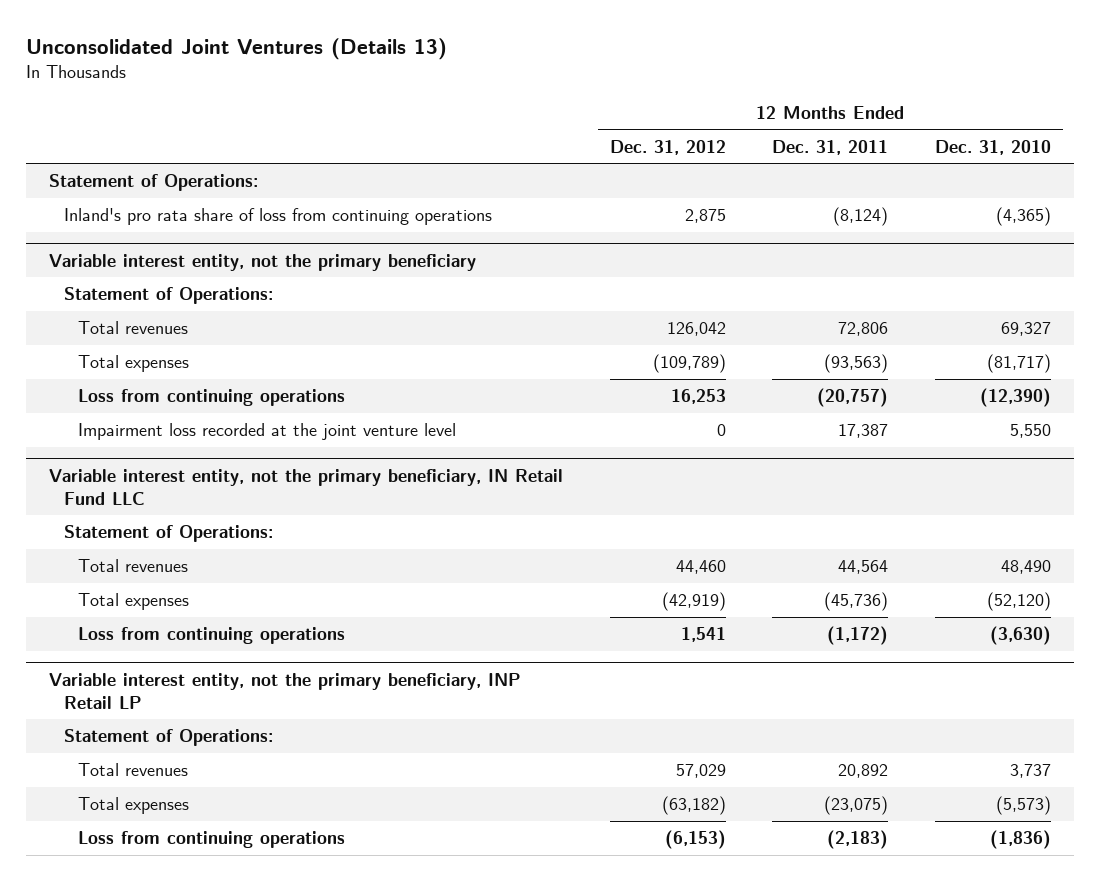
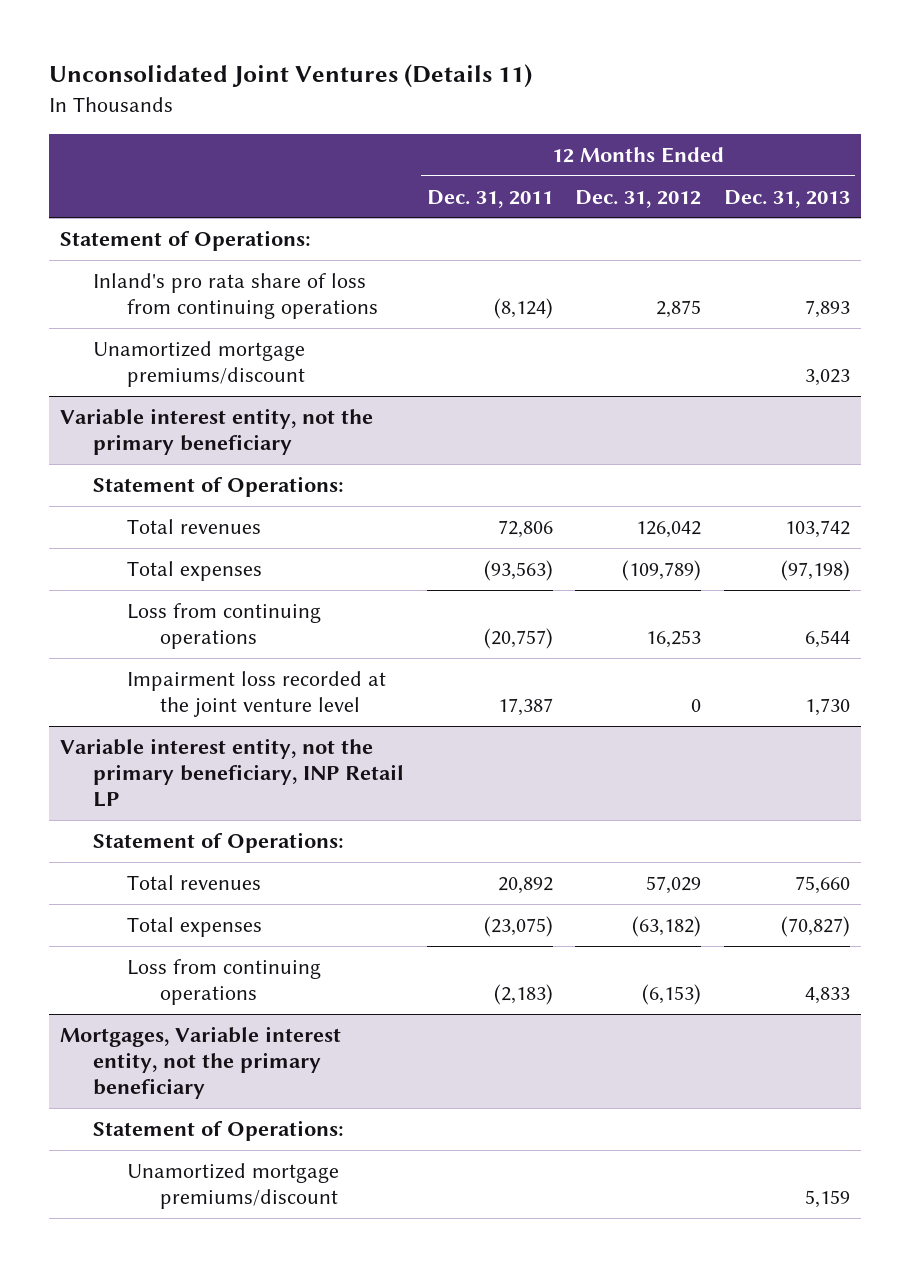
- Unconsolidated Joint Ventures (Details 13)
+ Unconsolidated Joint Ventures (Details 11)
- | 12 Months Ended Dec. 31, 2012 | 12 Months Ended Dec. 31, 2011 | 12 Months Ended Dec. 31, 2010
+ | 12 Months Ended Dec. 31, 2011 | 12 Months Ended Dec. 31, 2012 | 12 Months Ended Dec. 31, 2013
+ Unamortized mortgage premiums/discount | | | 3,023
- Variable interest entity, not the primary beneficiary, IN Retail Fund LLC
- Statement of Operations:
- Total revenues | 44,460 | 44,564 | 48,490
- Total expenses | (42,919) | (45,736) | (52,120)
- Loss from continuing operations | 1,541 | (1,172) | (3,630)
+ Mortgages, Variable interest entity, not the primary beneficiary
+ Statement of Operations:
+ Unamortized mortgage premiums/discount | | | 5,159

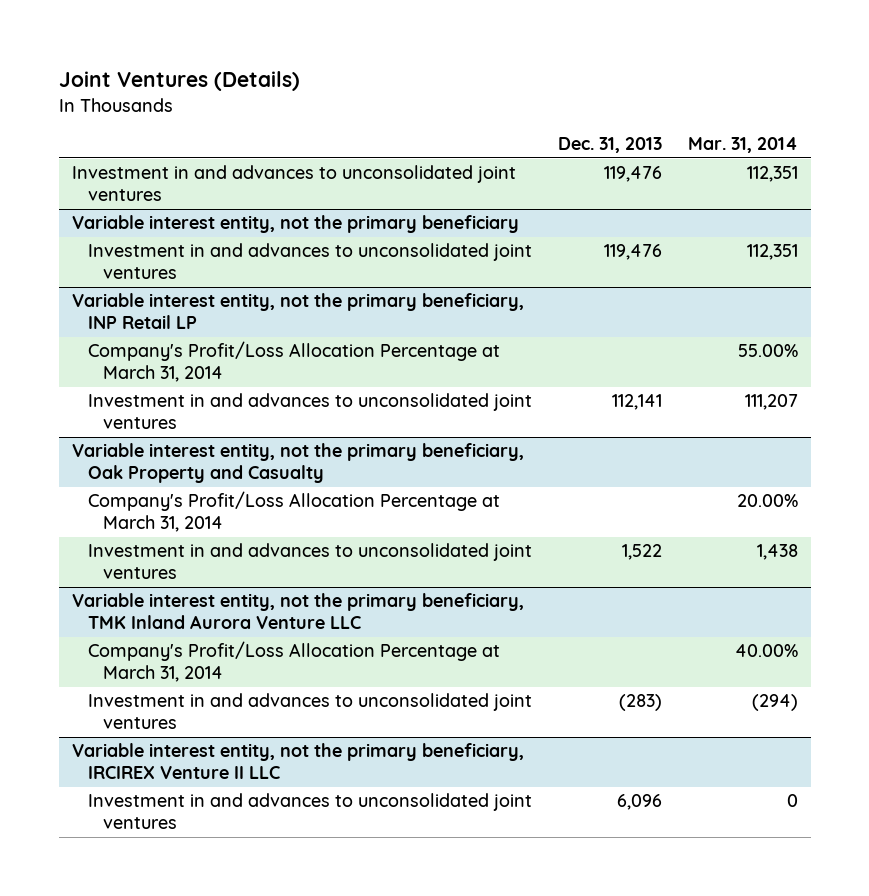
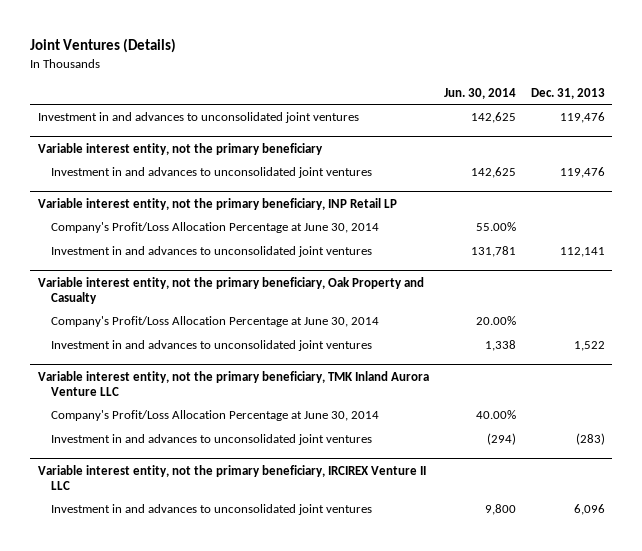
- | Dec. 31, 2013 | Mar. 31, 2014
+ | Jun. 30, 2014 | Dec. 31, 2013
@ Variable interest entity, not the primary beneficiary, INP Retail LP
- Company's Profit/Loss Allocation Percentage at March 31, 2014 | | 55.00%
+ Company's Profit/Loss Allocation Percentage at June 30, 2014 | 55.00% |
@ Variable interest entity, not the primary beneficiary, Oak Property and Casualty
- Company's Profit/Loss Allocation Percentage at March 31, 2014 | | 20.00%
+ Company's Profit/Loss Allocation Percentage at June 30, 2014 | 20.00% |
@ Variable interest entity, not the primary beneficiary, TMK Inland Aurora Venture LLC
- Company's Profit/Loss Allocation Percentage at March 31, 2014 | | 40.00%
+ Company's Profit/Loss Allocation Percentage at June 30, 2014 | 40.00% |

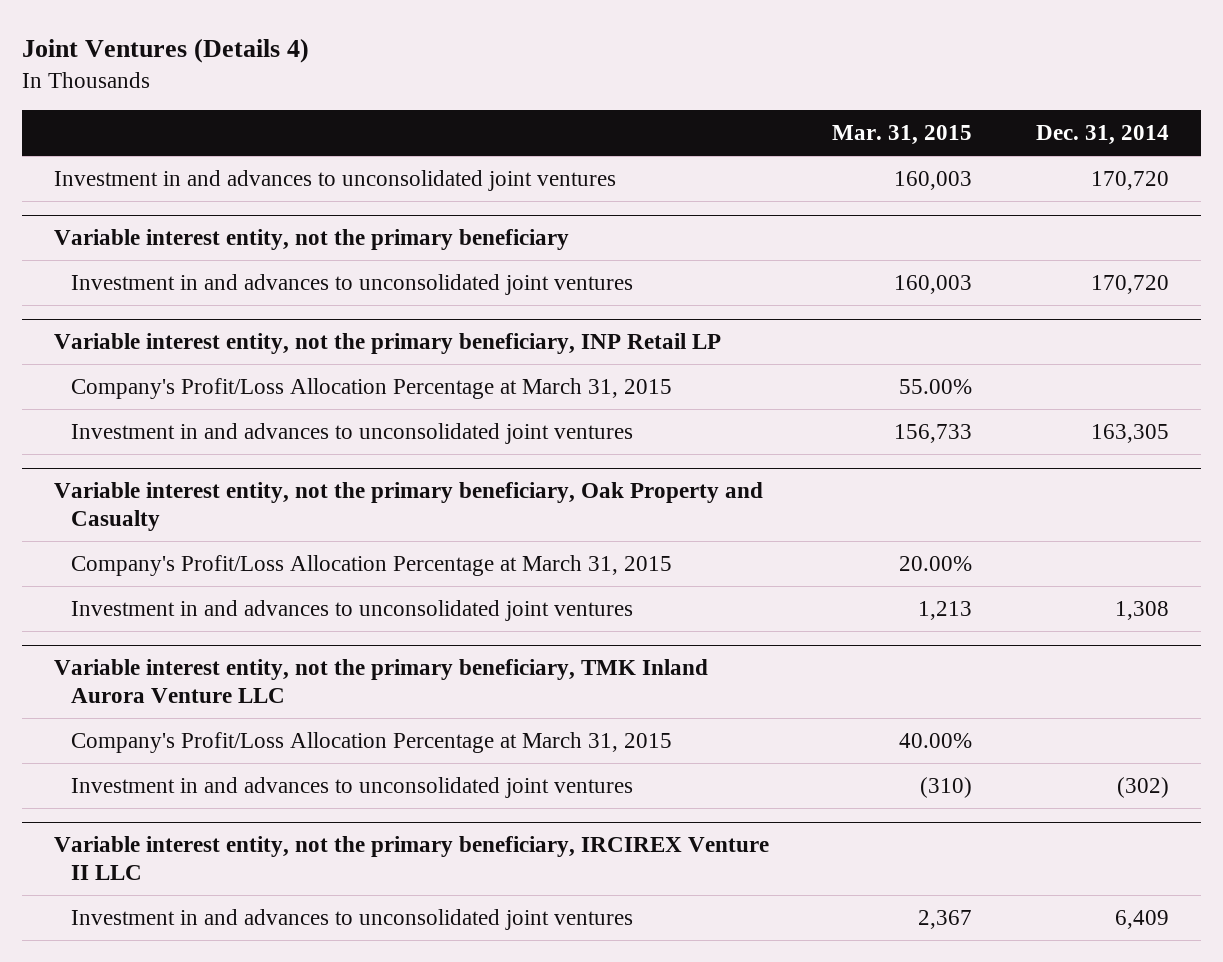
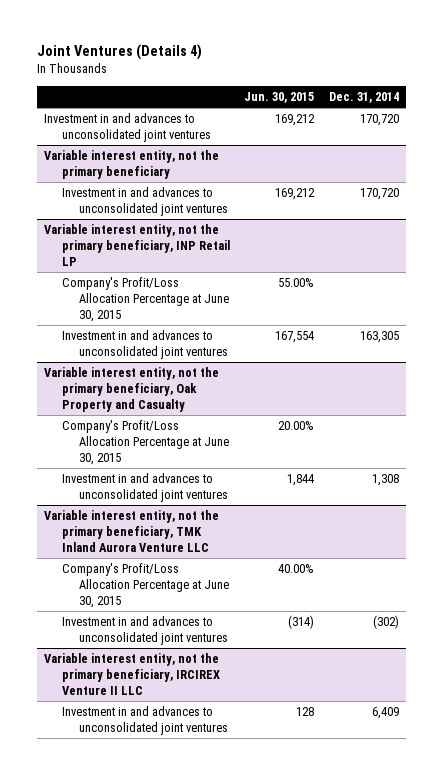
- | Mar. 31, 2015 | Dec. 31, 2014
+ | Jun. 30, 2015 | Dec. 31, 2014
@ Variable interest entity, not the primary beneficiary, INP Retail LP
- Company's Profit/Loss Allocation Percentage at March 31, 2015 | 55.00% |
+ Company's Profit/Loss Allocation Percentage at June 30, 2015 | 55.00% |
@ Variable interest entity, not the primary beneficiary, Oak Property and Casualty
- Company's Profit/Loss Allocation Percentage at March 31, 2015 | 20.00% |
+ Company's Profit/Loss Allocation Percentage at June 30, 2015 | 20.00% |
@ Variable interest entity, not the primary beneficiary, TMK Inland Aurora Venture LLC
- Company's Profit/Loss Allocation Percentage at March 31, 2015 | 40.00% |
+ Company's Profit/Loss Allocation Percentage at June 30, 2015 | 40.00% |

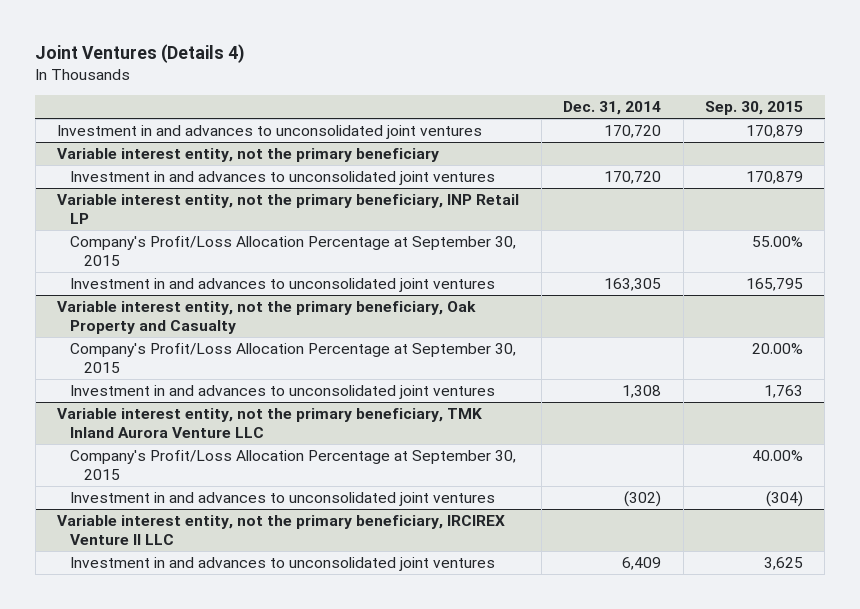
- | Jun. 30, 2015 | Dec. 31, 2014
+ | Dec. 31, 2014 | Sep. 30, 2015
@ Variable interest entity, not the primary beneficiary, INP Retail LP
- Company's Profit/Loss Allocation Percentage at June 30, 2015 | 55.00% |
+ Company's Profit/Loss Allocation Percentage at September 30, 2015 | | 55.00%
@ Variable interest entity, not the primary beneficiary, Oak Property and Casualty
- Company's Profit/Loss Allocation Percentage at June 30, 2015 | 20.00% |
+ Company's Profit/Loss Allocation Percentage at September 30, 2015 | | 20.00%
@ Variable interest entity, not the primary beneficiary, TMK Inland Aurora Venture LLC
- Company's Profit/Loss Allocation Percentage at June 30, 2015 | 40.00% |
+ Company's Profit/Loss Allocation Percentage at September 30, 2015 | | 40.00%

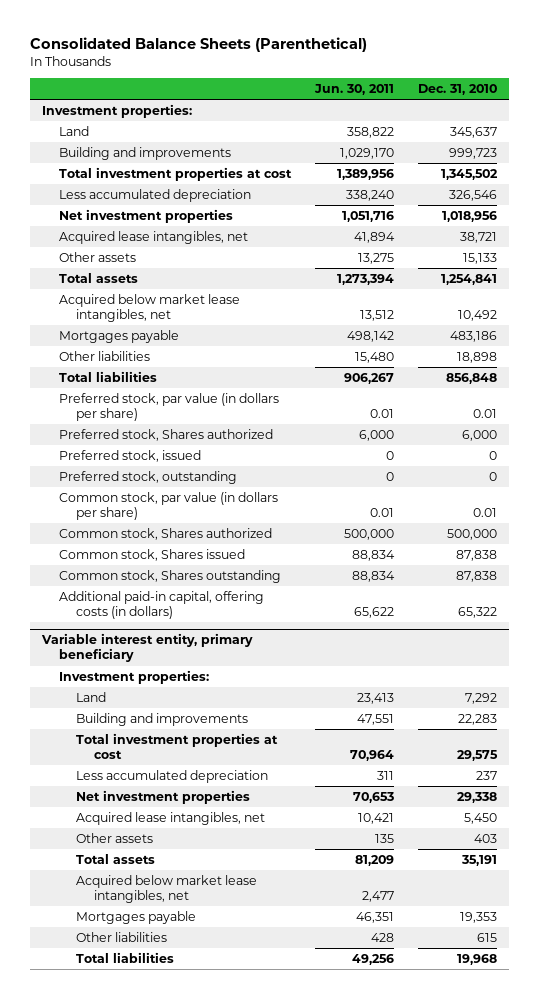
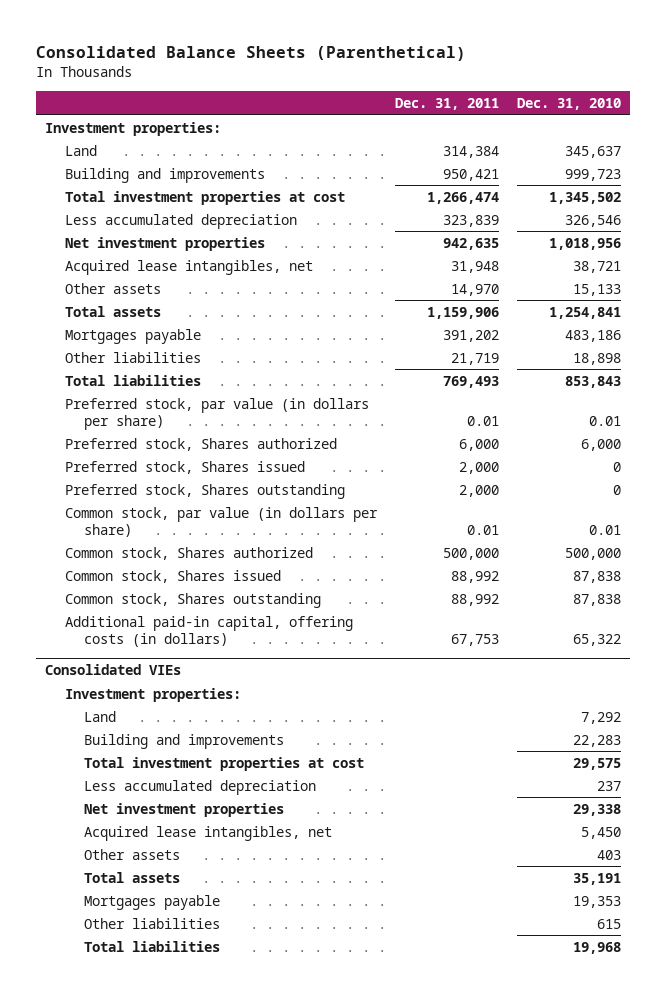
- | Jun. 30, 2011 | Dec. 31, 2010
+ | Dec. 31, 2011 | Dec. 31, 2010
- Acquired below market lease intangibles, net | 13,512 | 10,492
- Total liabilities | 906,267 | 856,848
+ Total liabilities | 769,493 | 853,843
- Preferred stock, issued | 0 | 0
- Preferred stock, outstanding | 0 | 0
+ Preferred stock, Shares issued | 2,000 | 0
+ Preferred stock, Shares outstanding | 2,000 | 0
- Variable interest entity, primary beneficiary
+ Consolidated VIEs
- Acquired below market lease intangibles, net | 2,477 |

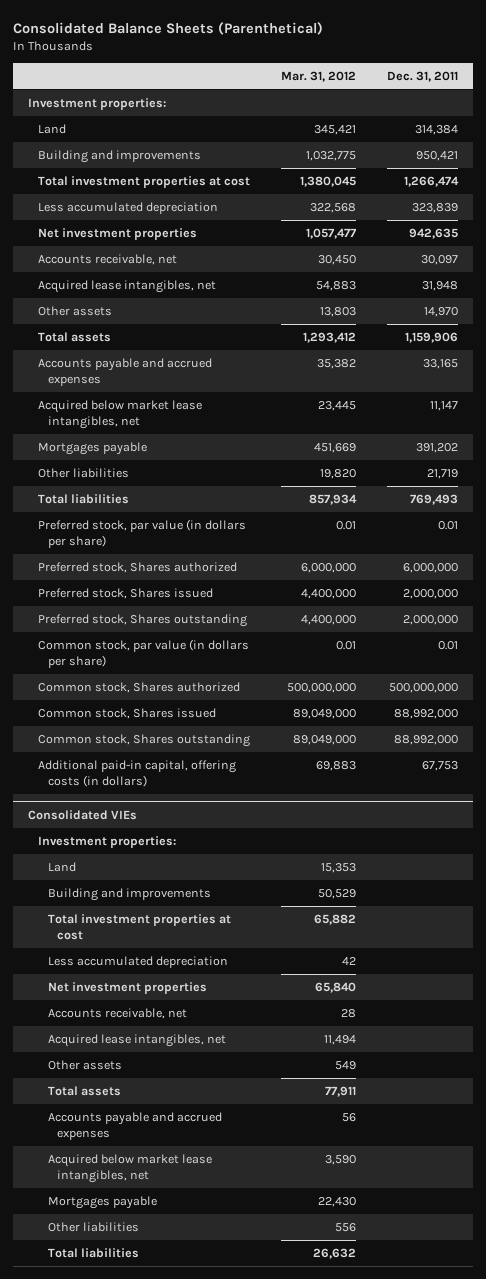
- | Dec. 31, 2011 | Dec. 31, 2010
+ | Mar. 31, 2012 | Dec. 31, 2011
+ Accounts receivable, net | 30,450 | 30,097
+ Accounts payable and accrued expenses | 35,382 | 33,165
+ Acquired below market lease intangibles, net | 23,445 | 11,147
- Preferred stock, Shares authorized | 6,000 | 6,000
- Preferred stock, Shares issued | 2,000 | 0
- Preferred stock, Shares outstanding | 2,000 | 0
+ Preferred stock, Shares authorized | 6,000,000 | 6,000,000
+ Preferred stock, Shares issued | 4,400,000 | 2,000,000
+ Preferred stock, Shares outstanding | 4,400,000 | 2,000,000
- Common stock, Shares authorized | 500,000 | 500,000
- Common stock, Shares issued | 88,992 | 87,838
- Common stock, Shares outstanding | 88,992 | 87,838
+ Common stock, Shares authorized | 500,000,000 | 500,000,000
+ Common stock, Shares issued | 89,049,000 | 88,992,000
+ Common stock, Shares outstanding | 89,049,000 | 88,992,000
@ Consolidated VIEs
+ Accounts receivable, net | 28 |
+ Accounts payable and accrued expenses | 56 |
+ Acquired below market lease intangibles, net | 3,590 |

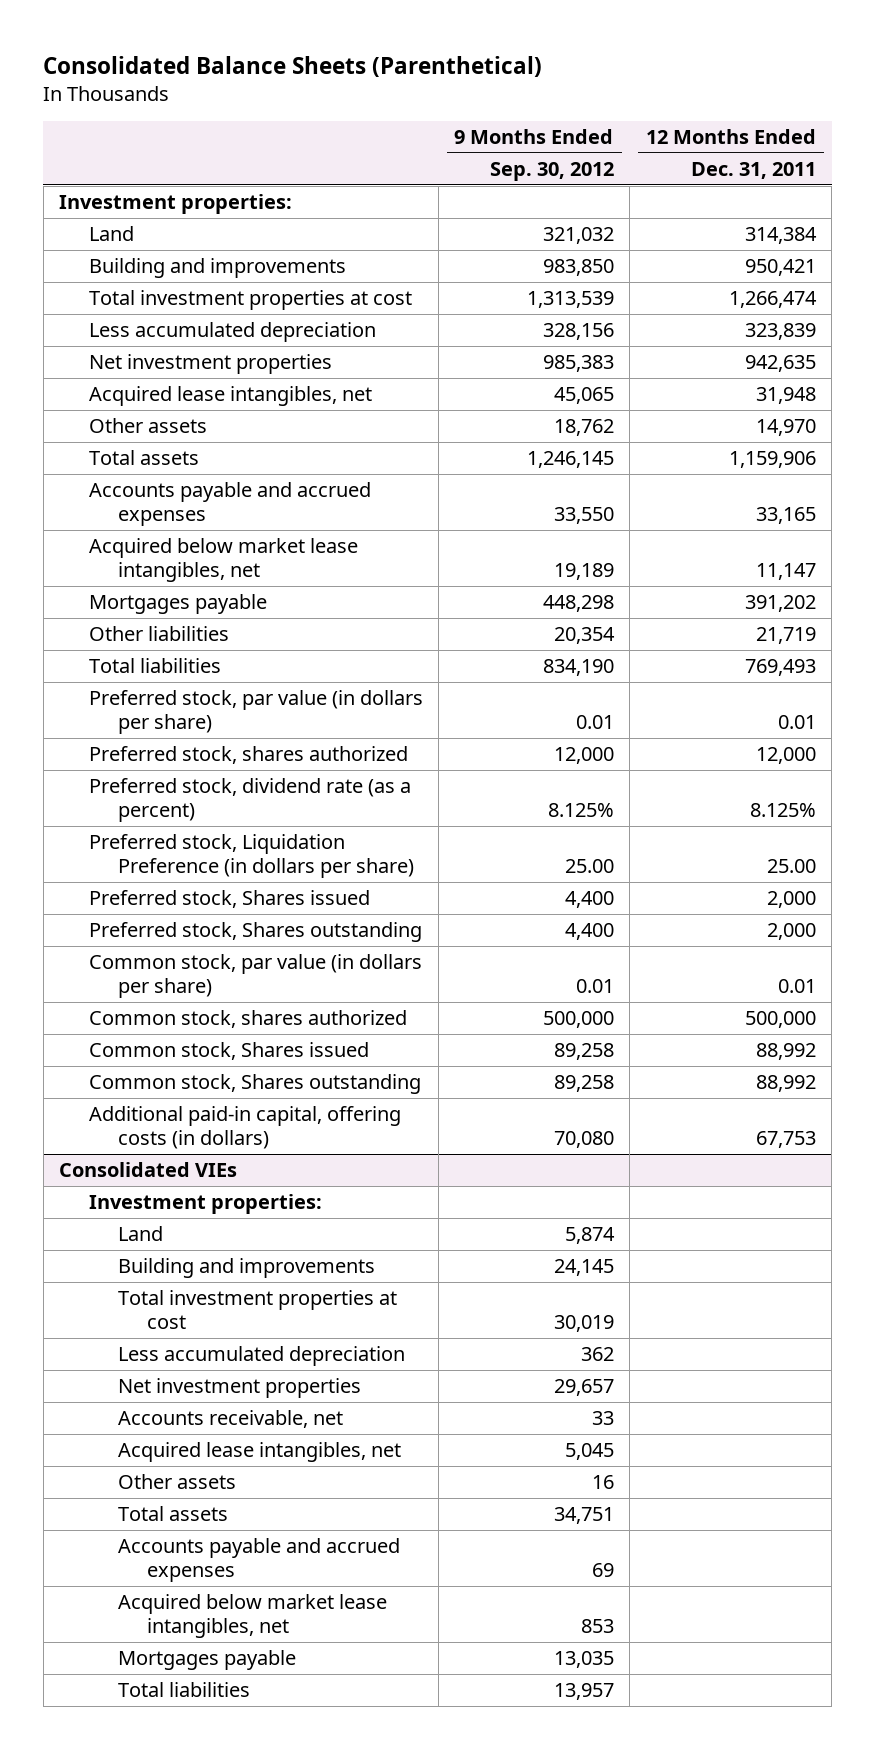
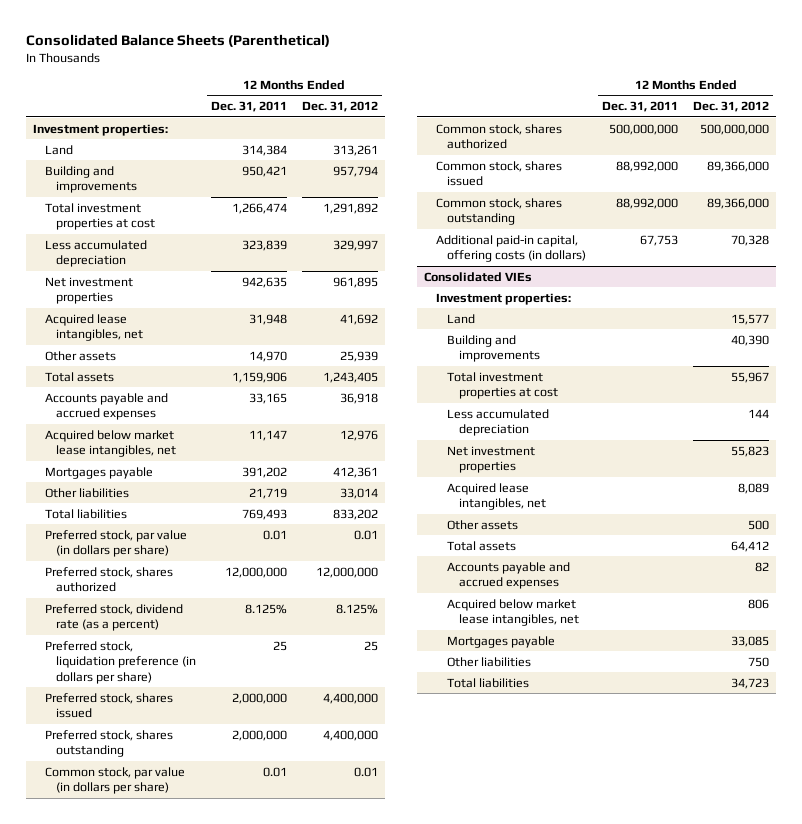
- | 9 Months Ended Sep. 30, 2012 | 12 Months Ended Dec. 31, 2011
+ | 12 Months Ended Dec. 31, 2011 | 12 Months Ended Dec. 31, 2012
- Preferred stock, shares authorized | 12,000 | 12,000
+ Preferred stock, shares authorized | 12,000,000 | 12,000,000
- Preferred stock, Liquidation Preference (in dollars per share) | 25.00 | 25.00
- Preferred stock, Shares issued | 4,400 | 2,000
- Preferred stock, Shares outstanding | 4,400 | 2,000
+ Preferred stock, liquidation preference (in dollars per share) | 25 | 25
+ Preferred stock, shares issued | 2,000,000 | 4,400,000
+ Preferred stock, shares outstanding | 2,000,000 | 4,400,000
- Common stock, shares authorized | 500,000 | 500,000
- Common stock, Shares issued | 89,258 | 88,992
- Common stock, Shares outstanding | 89,258 | 88,992
+ Common stock, shares authorized | 500,000,000 | 500,000,000
+ Common stock, shares issued | 88,992,000 | 89,366,000
+ Common stock, shares outstanding | 88,992,000 | 89,366,000
@ Consolidated VIEs
- Accounts receivable, net | 33 |
+ Other liabilities | | 750

